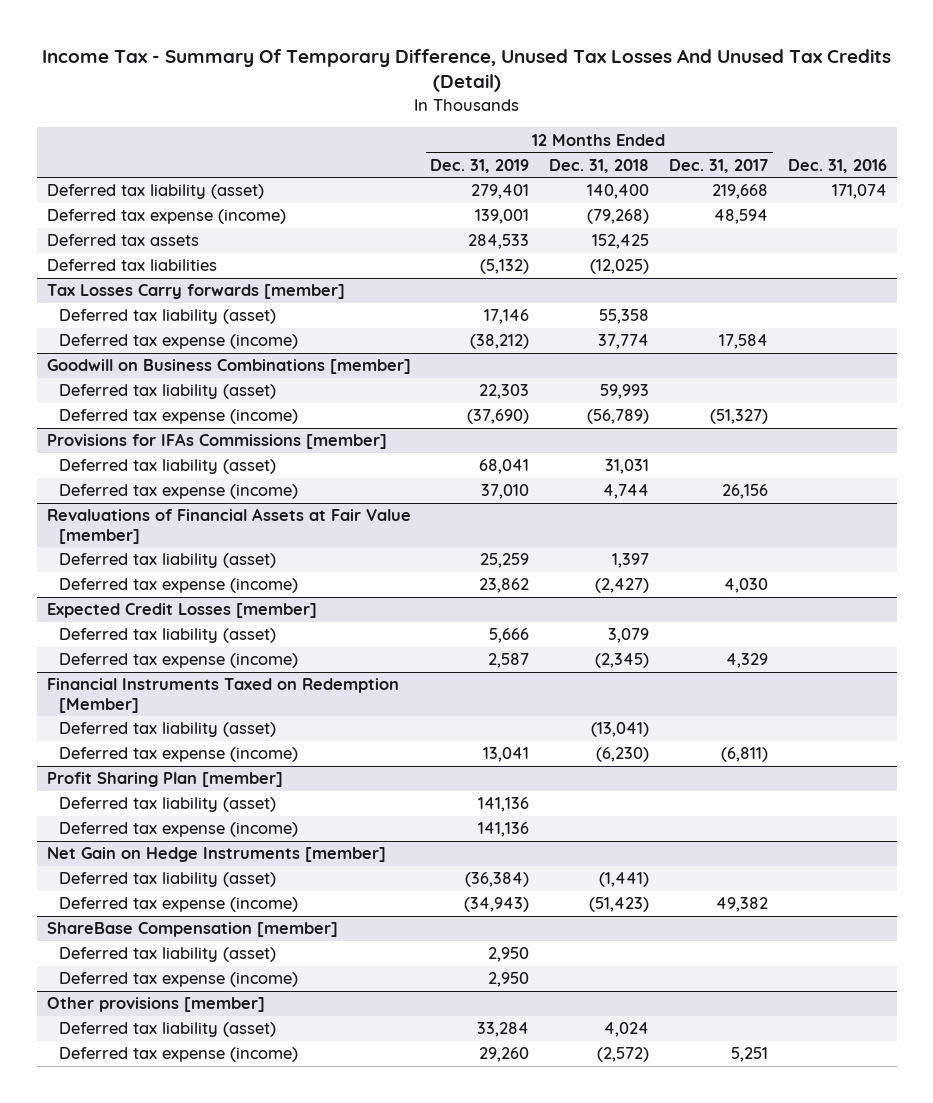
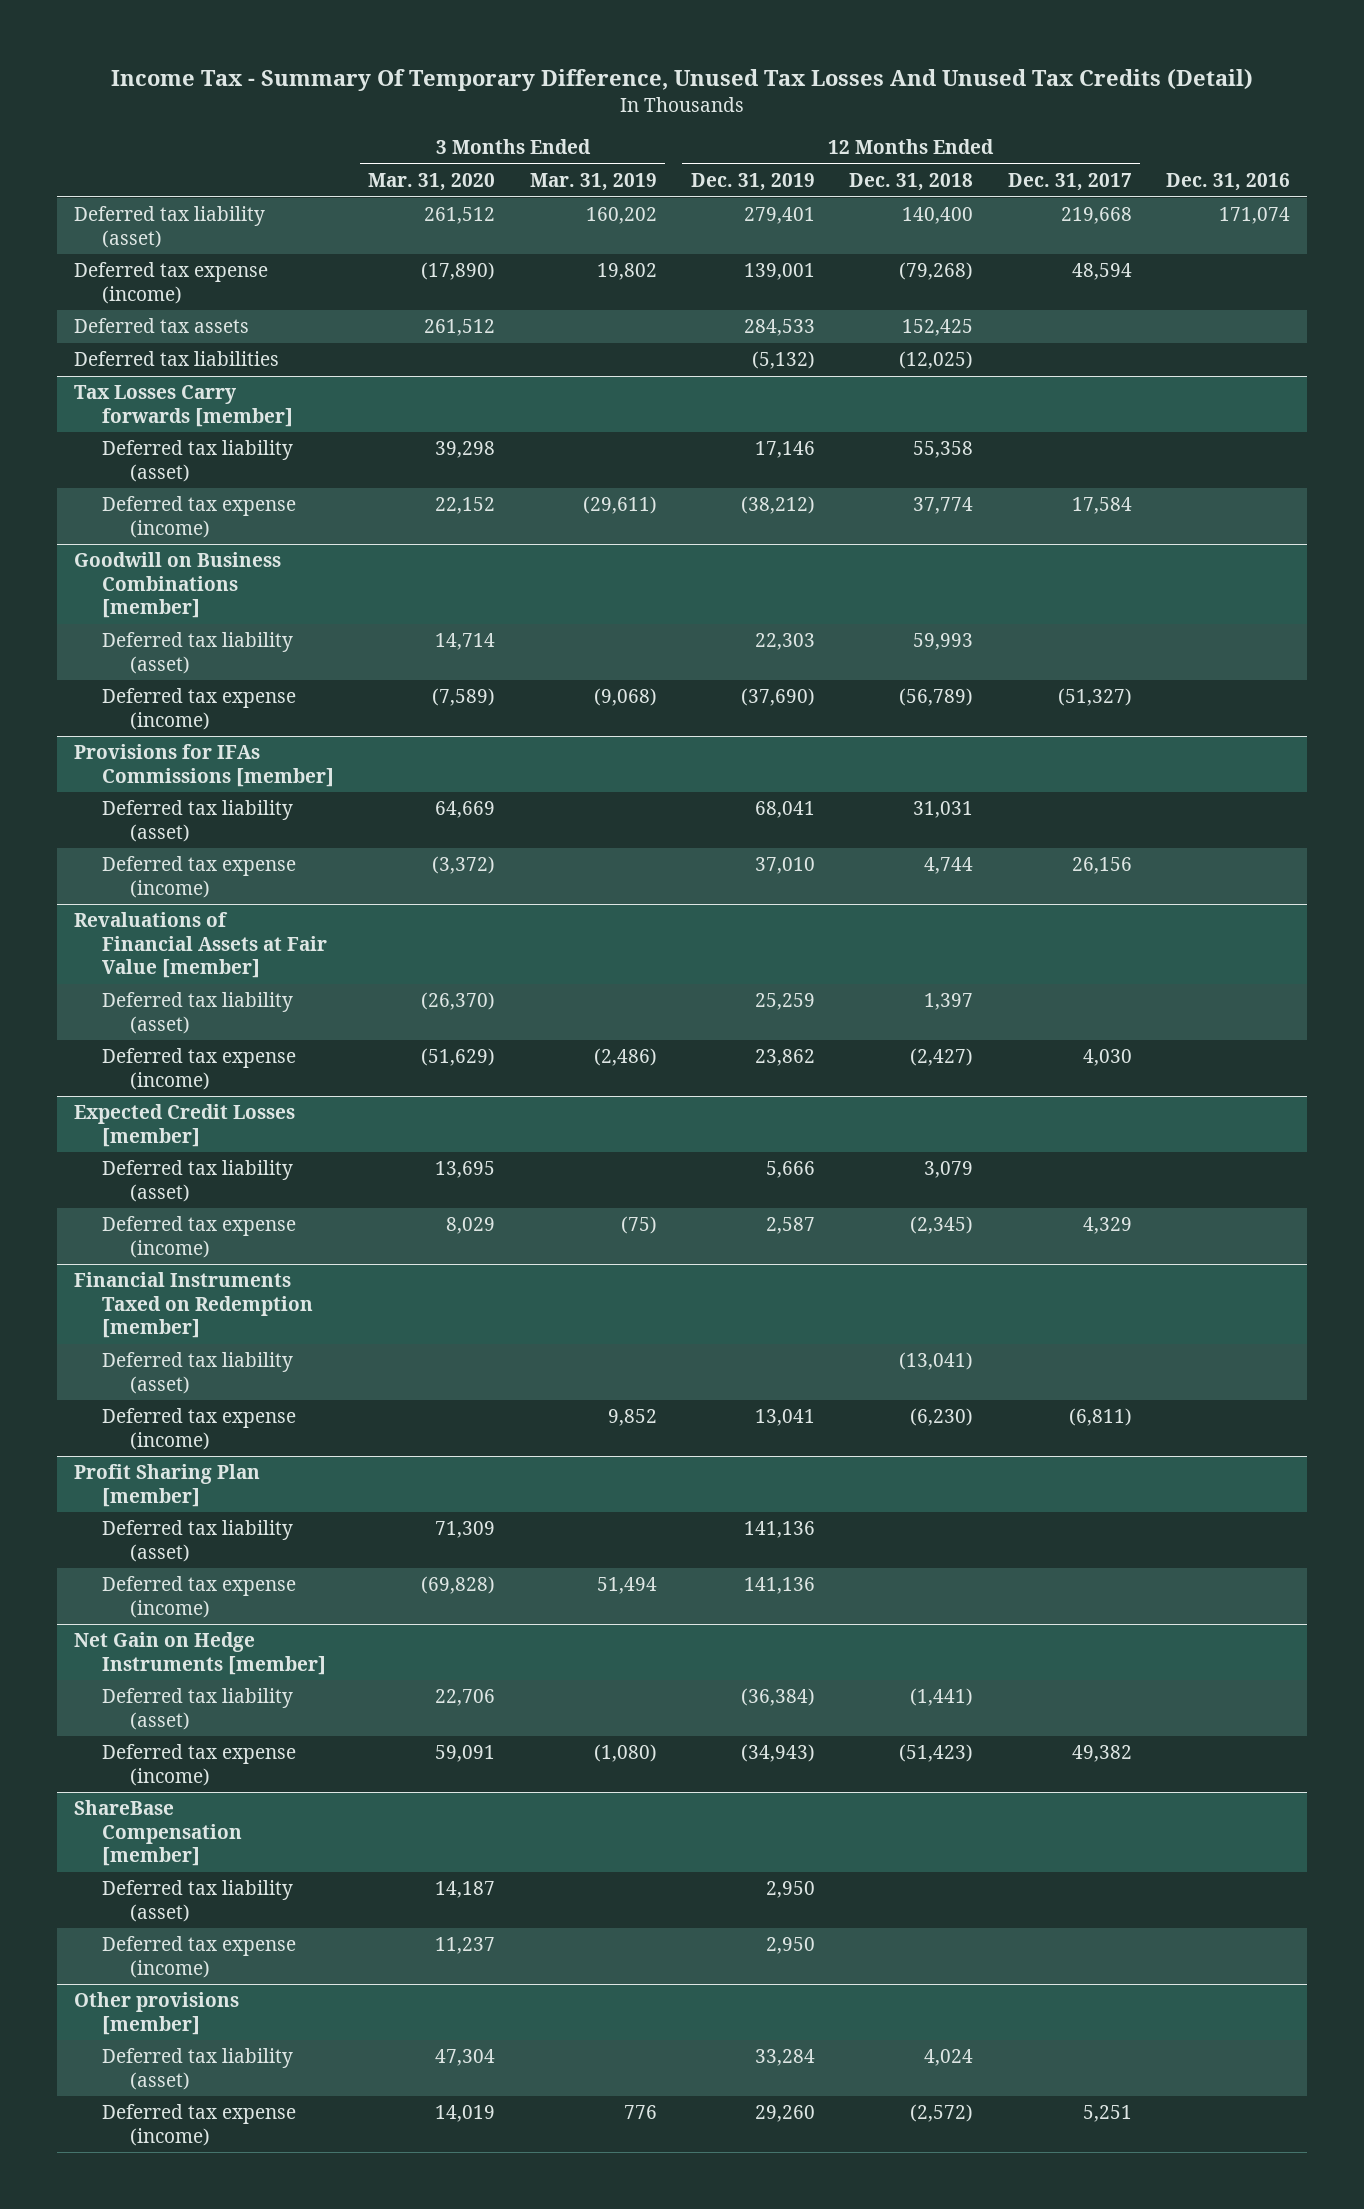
- | 12 Months Ended Dec. 31, 2019 | 12 Months Ended Dec. 31, 2018 | 12 Months Ended Dec. 31, 2017 | Dec. 31, 2016
+ | 3 Months Ended Mar. 31, 2020 | 3 Months Ended Mar. 31, 2019 | 12 Months Ended Dec. 31, 2019 | 12 Months Ended Dec. 31, 2018 | 12 Months Ended Dec. 31, 2017 | Dec. 31, 2016
- Financial Instruments Taxed on Redemption [Member]
+ Financial Instruments Taxed on Redemption [member]

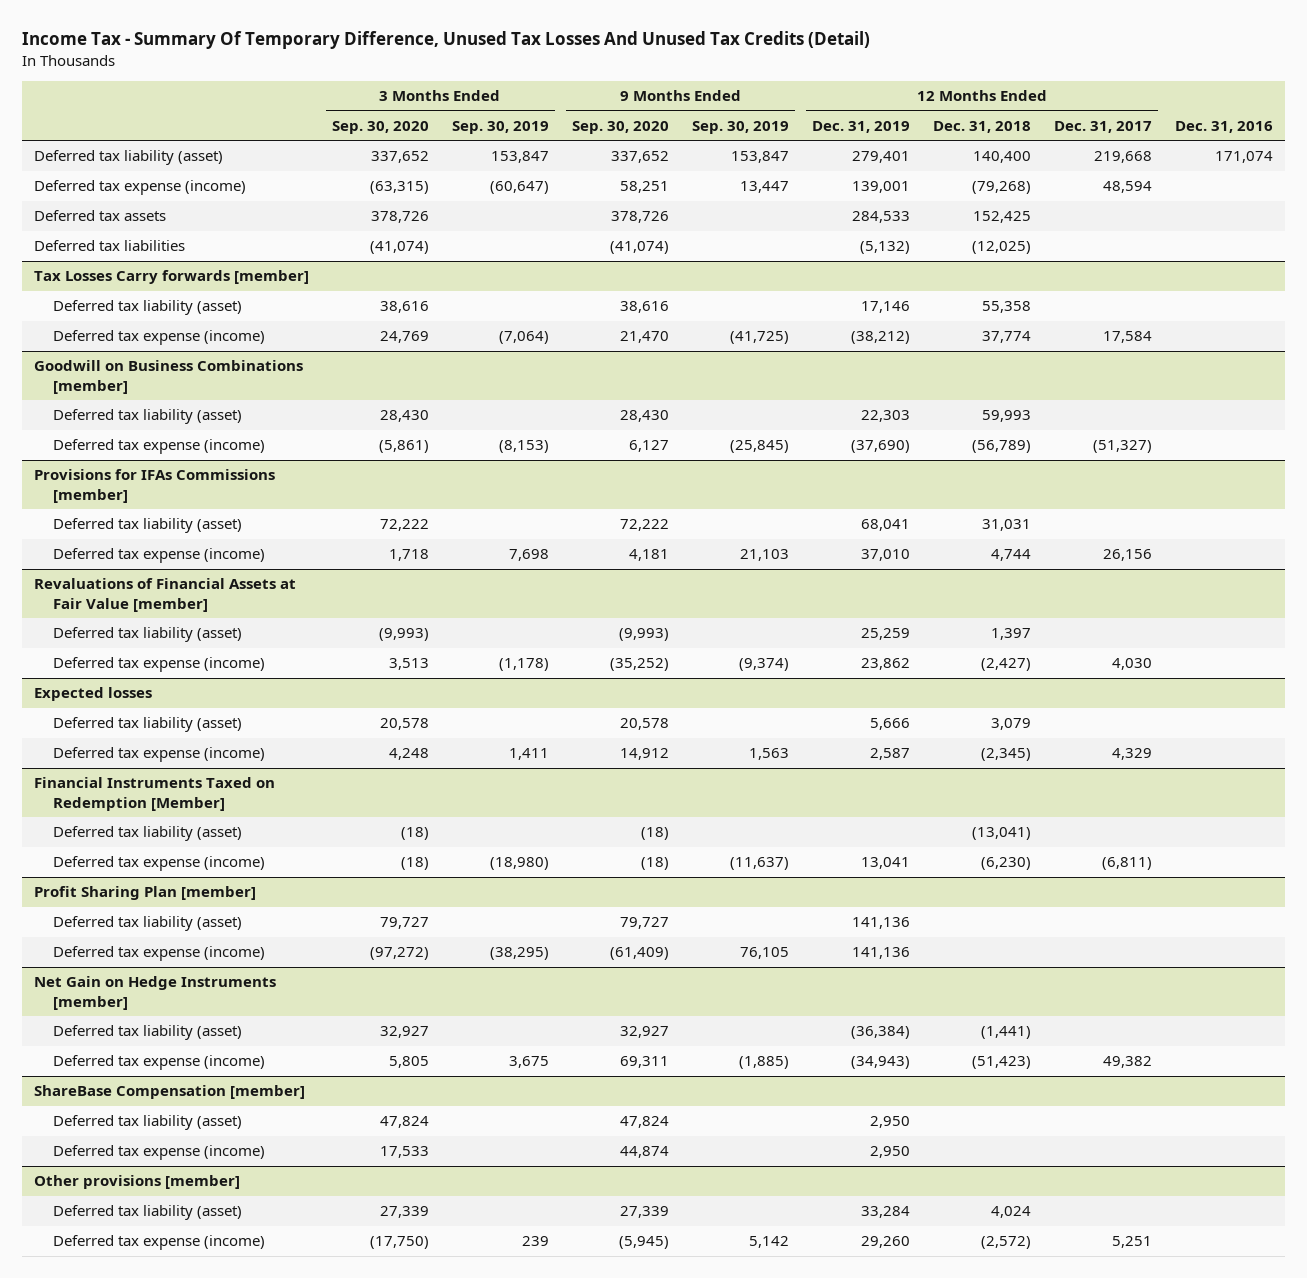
- | 3 Months Ended Mar. 31, 2020 | 3 Months Ended Mar. 31, 2019 | 12 Months Ended Dec. 31, 2019 | 12 Months Ended Dec. 31, 2018 | 12 Months Ended Dec. 31, 2017 | Dec. 31, 2016
+ | 3 Months Ended Sep. 30, 2020 | 3 Months Ended Sep. 30, 2019 | 9 Months Ended Sep. 30, 2020 | 9 Months Ended Sep. 30, 2019 | 12 Months Ended Dec. 31, 2019 | 12 Months Ended Dec. 31, 2018 | 12 Months Ended Dec. 31, 2017 | Dec. 31, 2016
- Expected Credit Losses [member]
+ Expected losses
- Financial Instruments Taxed on Redemption [member]
+ Financial Instruments Taxed on Redemption [Member]

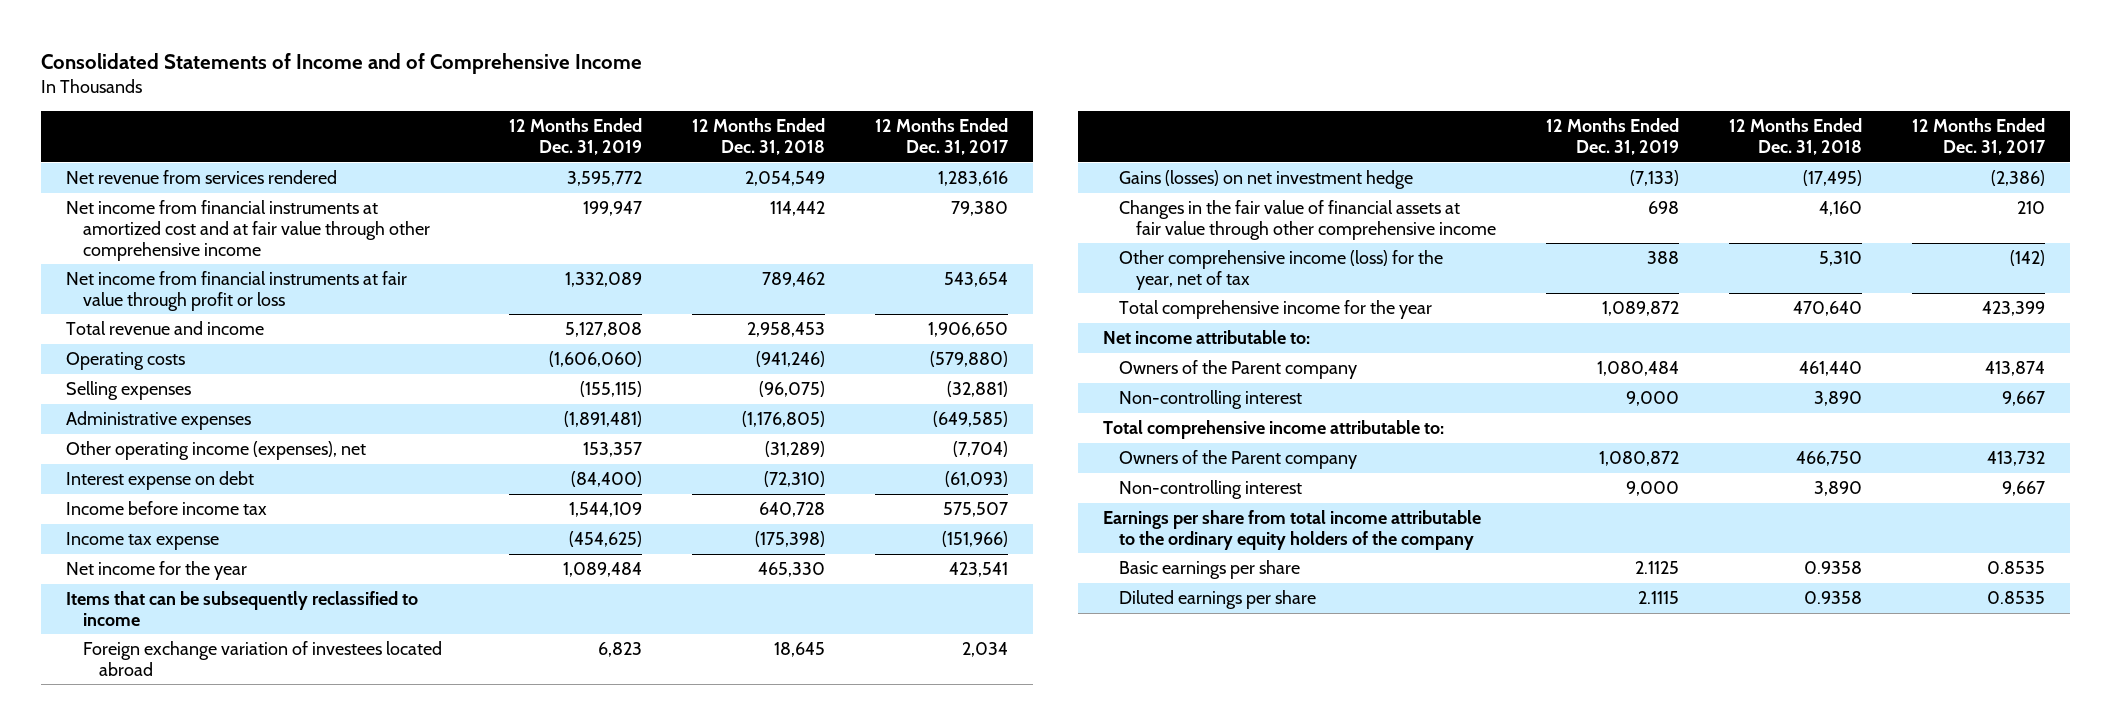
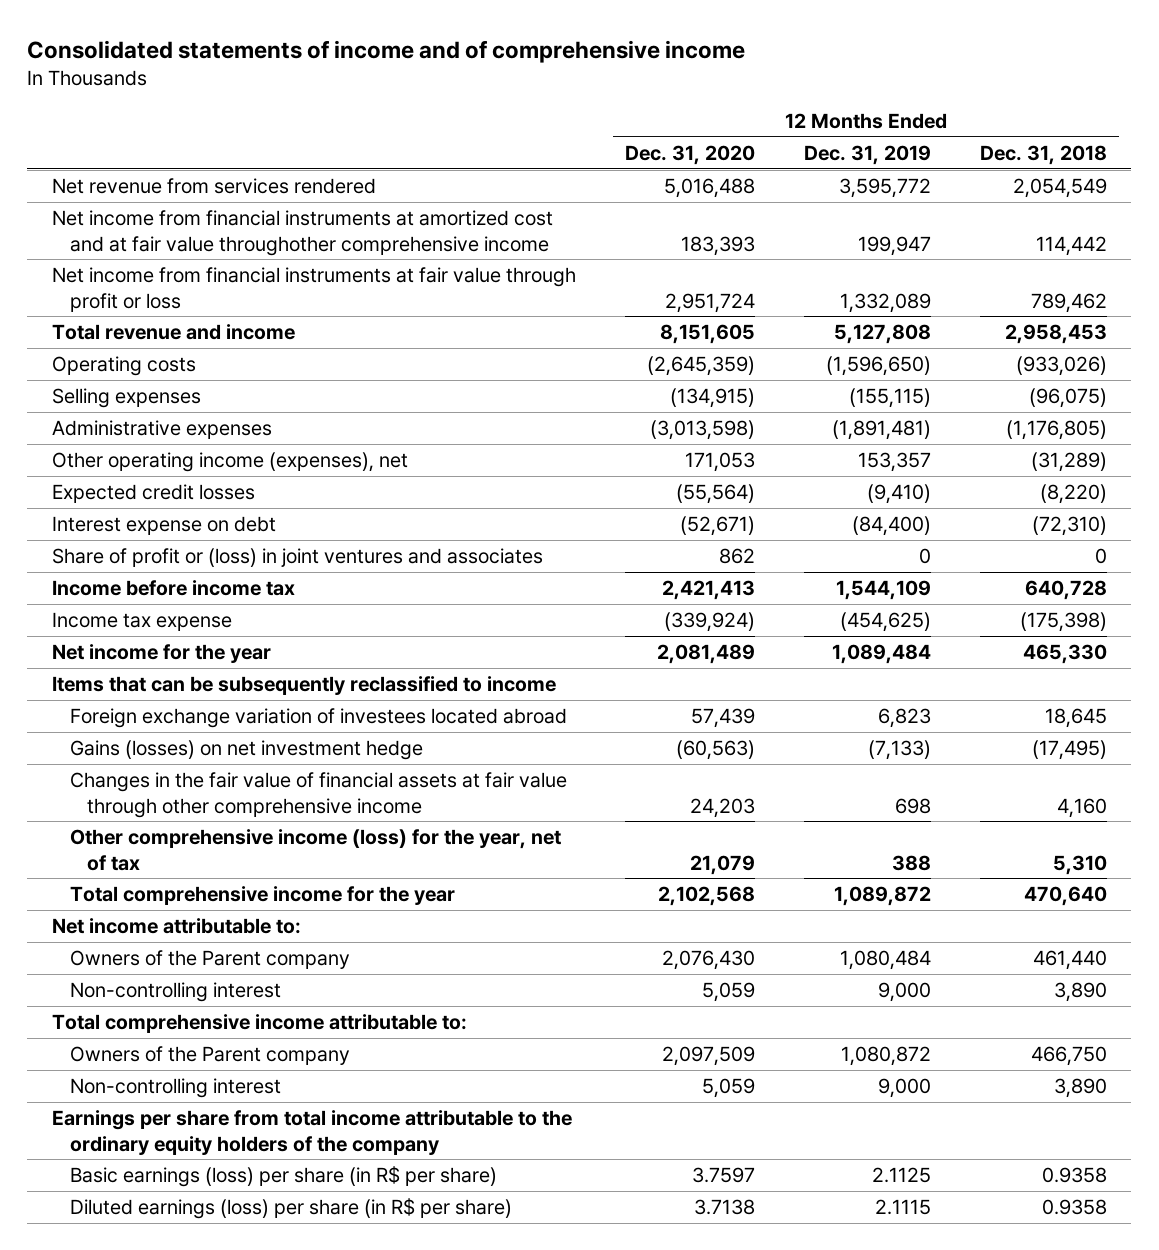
- Consolidated Statements of Income and of Comprehensive Income
+ Consolidated statements of income and of comprehensive income
- | 12 Months Ended Dec. 31, 2019 | 12 Months Ended Dec. 31, 2018 | 12 Months Ended Dec. 31, 2017
+ | 12 Months Ended Dec. 31, 2020 | 12 Months Ended Dec. 31, 2019 | 12 Months Ended Dec. 31, 2018
- Net income from financial instruments at amortized cost and at fair value through other comprehensive income | 199,947 | 114,442 | 79,380
+ Net income from financial instruments at amortized cost and at fair value throughother comprehensive income | 183,393 | 199,947 | 114,442
- Operating costs | (1,606,060) | (941,246) | (579,880)
+ Operating costs | (2,645,359) | (1,596,650) | (933,026)
+ Expected credit losses | (55,564) | (9,410) | (8,220)
+ Share of profit or (loss) in joint ventures and associates | 862 | 0 | 0
- Basic earnings per share | 2.1125 | 0.9358 | 0.8535
- Diluted earnings per share | 2.1115 | 0.9358 | 0.8535
+ Basic earnings (loss) per share (in R$ per share) | 3.7597 | 2.1125 | 0.9358
+ Diluted earnings (loss) per share (in R$ per share) | 3.7138 | 2.1115 | 0.9358

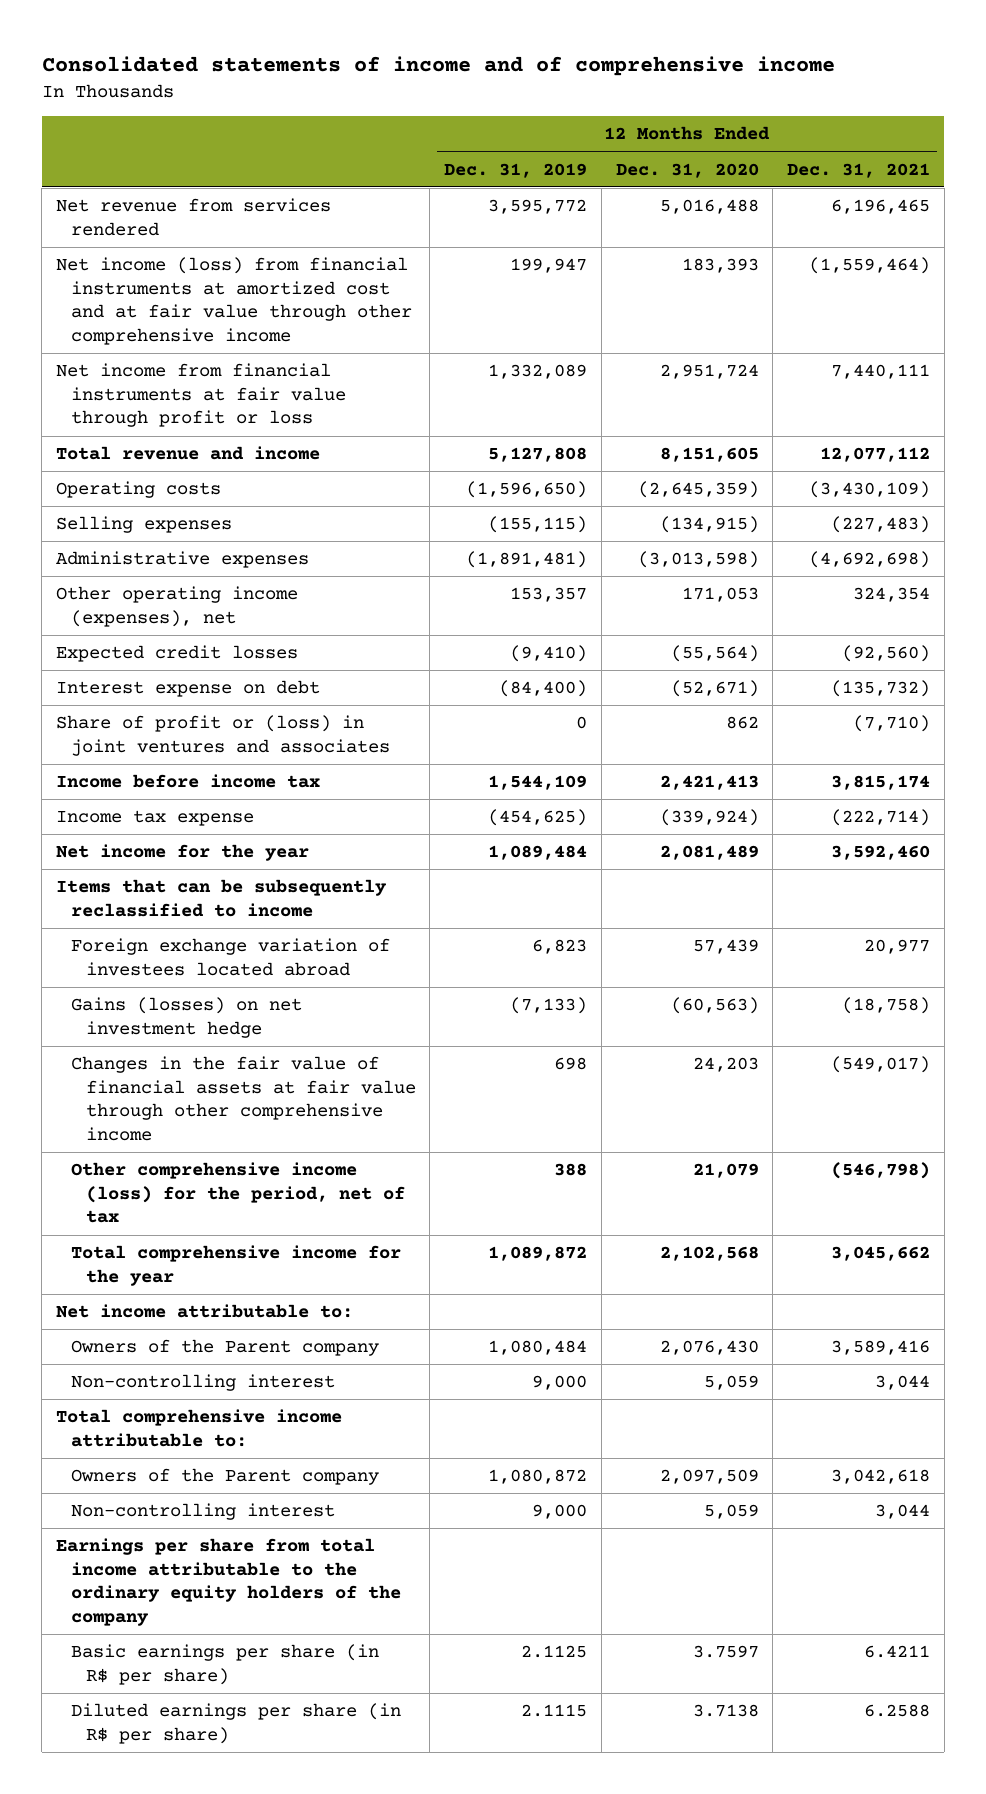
- | 12 Months Ended Dec. 31, 2020 | 12 Months Ended Dec. 31, 2019 | 12 Months Ended Dec. 31, 2018
+ | 12 Months Ended Dec. 31, 2019 | 12 Months Ended Dec. 31, 2020 | 12 Months Ended Dec. 31, 2021
- Net income from financial instruments at amortized cost and at fair value throughother comprehensive income | 183,393 | 199,947 | 114,442
+ Net income (loss) from financial instruments at amortized cost and at fair value through other comprehensive income | 199,947 | 183,393 | (1,559,464)
- Other comprehensive income (loss) for the year, net of tax | 21,079 | 388 | 5,310
+ Other comprehensive income (loss) for the period, net of tax | 388 | 21,079 | (546,798)
- Basic earnings (loss) per share (in R$ per share) | 3.7597 | 2.1125 | 0.9358
- Diluted earnings (loss) per share (in R$ per share) | 3.7138 | 2.1115 | 0.9358
+ Basic earnings per share (in R$ per share) | 2.1125 | 3.7597 | 6.4211
+ Diluted earnings per share (in R$ per share) | 2.1115 | 3.7138 | 6.2588

